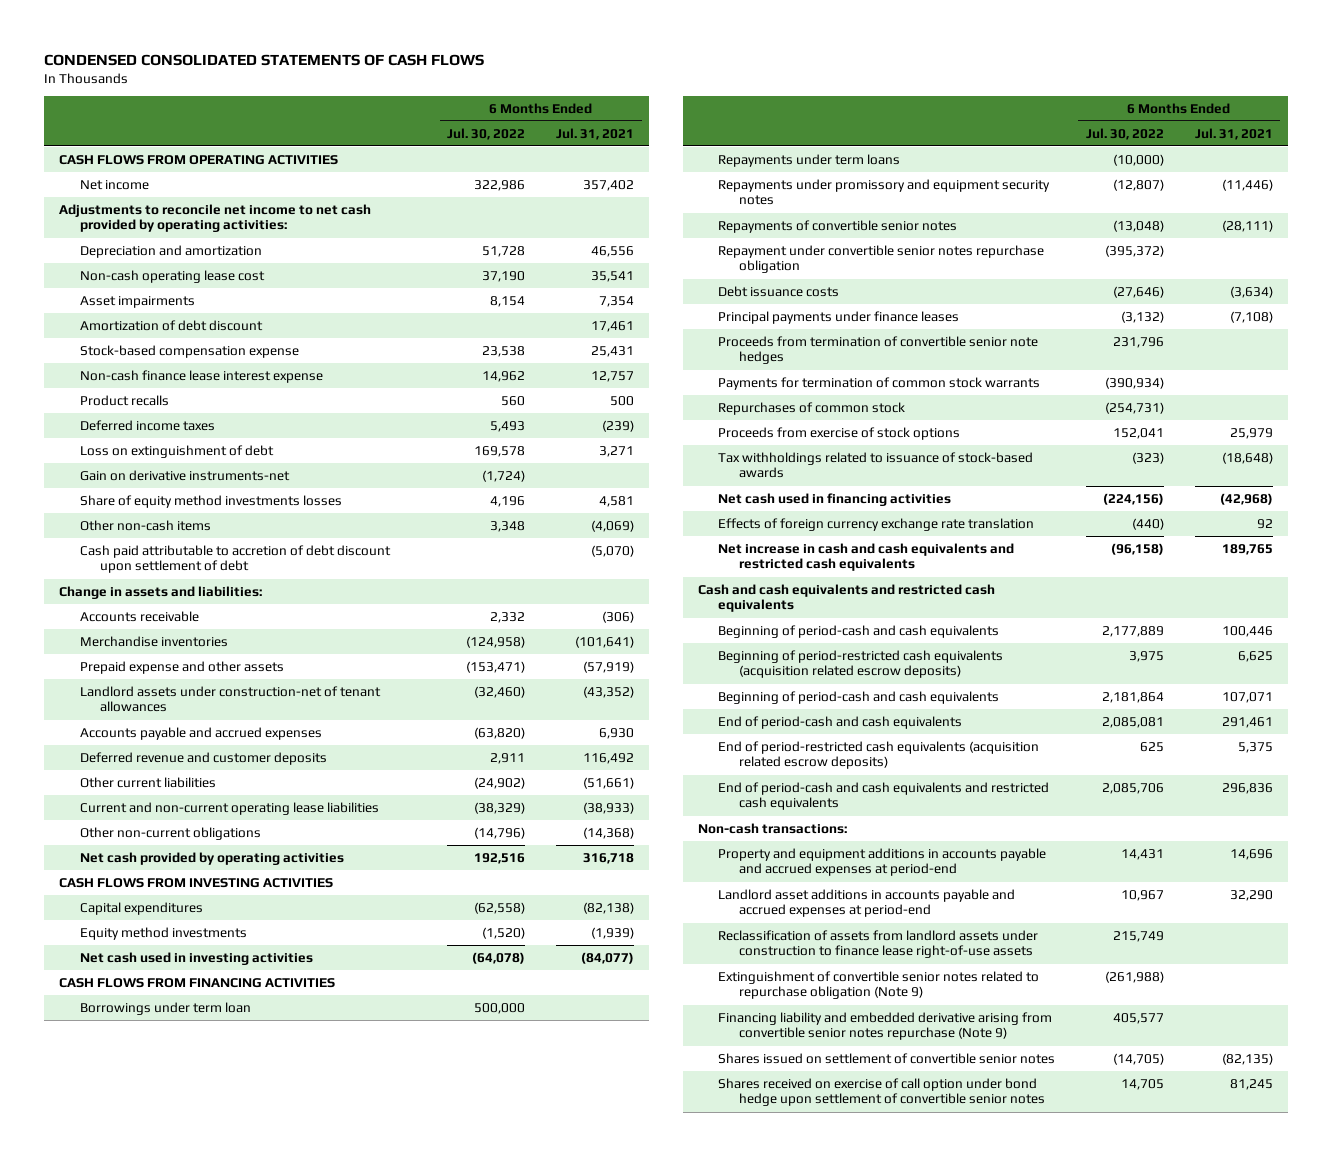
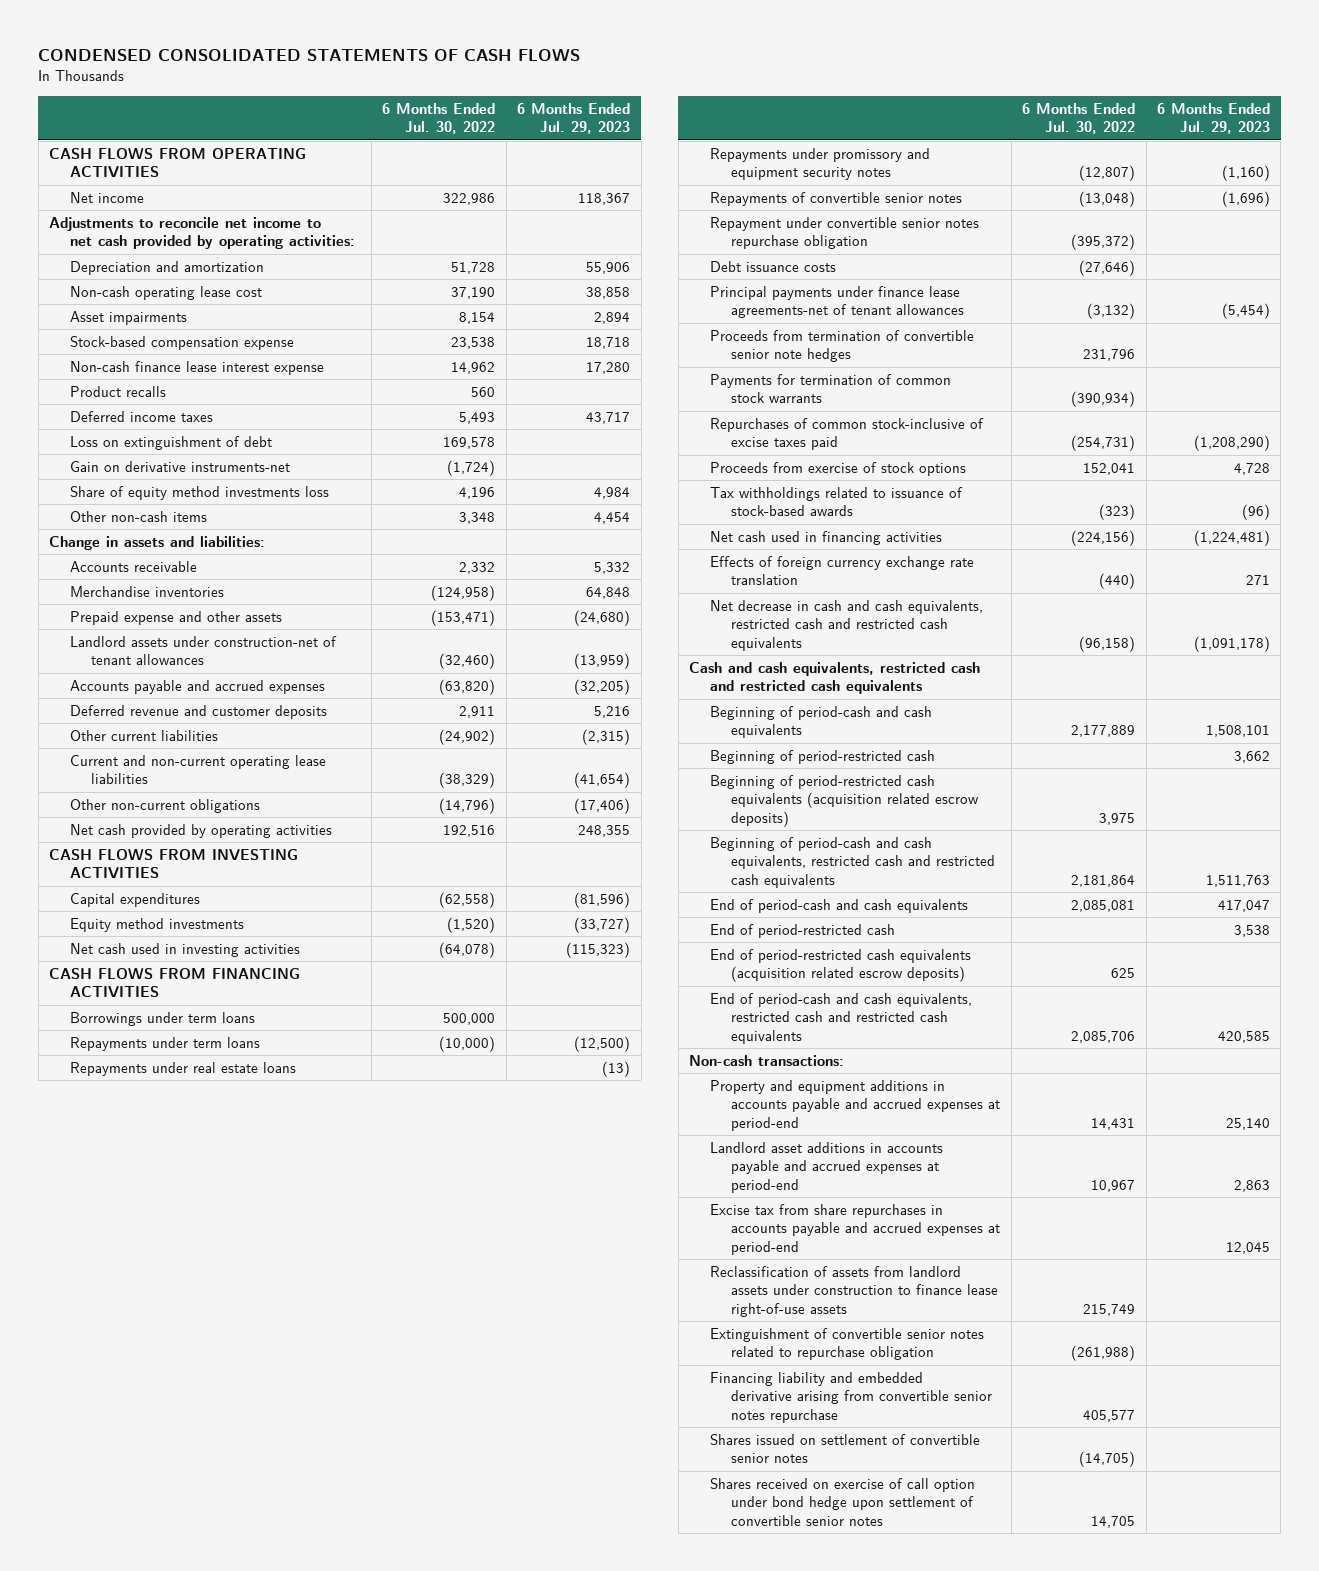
- | 6 Months Ended Jul. 30, 2022 | 6 Months Ended Jul. 31, 2021
+ | 6 Months Ended Jul. 30, 2022 | 6 Months Ended Jul. 29, 2023
- Amortization of debt discount | | 17,461
- Share of equity method investments losses | 4,196 | 4,581
+ Share of equity method investments loss | 4,196 | 4,984
- Cash paid attributable to accretion of debt discount upon settlement of debt | | (5,070)
- Borrowings under term loan | 500,000 |
+ Borrowings under term loans | 500,000 |
+ Repayments under real estate loans | | (13)
- Principal payments under finance leases | (3,132) | (7,108)
+ Principal payments under finance lease agreements-net of tenant allowances | (3,132) | (5,454)
- Repurchases of common stock | (254,731) |
+ Repurchases of common stock-inclusive of excise taxes paid | (254,731) | (1,208,290)
- Net increase in cash and cash equivalents and restricted cash equivalents | (96,158) | 189,765
- Cash and cash equivalents and restricted cash equivalents
+ Net decrease in cash and cash equivalents, restricted cash and restricted cash equivalents | (96,158) | (1,091,178)
+ Cash and cash equivalents, restricted cash and restricted cash equivalents
+ Beginning of period-restricted cash | | 3,662
- Beginning of period-cash and cash equivalents | 2,181,864 | 107,071
+ Beginning of period-cash and cash equivalents, restricted cash and restricted cash equivalents | 2,181,864 | 1,511,763
+ End of period-restricted cash | | 3,538
- End of period-cash and cash equivalents and restricted cash equivalents | 2,085,706 | 296,836
+ End of period-cash and cash equivalents, restricted cash and restricted cash equivalents | 2,085,706 | 420,585
+ Excise tax from share repurchases in accounts payable and accrued expenses at period-end | | 12,045
- Extinguishment of convertible senior notes related to repurchase obligation (Note 9) | (261,988) |
- Financing liability and embedded derivative arising from convertible senior notes repurchase (Note 9) | 405,577 |
+ Extinguishment of convertible senior notes related to repurchase obligation | (261,988) |
+ Financing liability and embedded derivative arising from convertible senior notes repurchase | 405,577 |

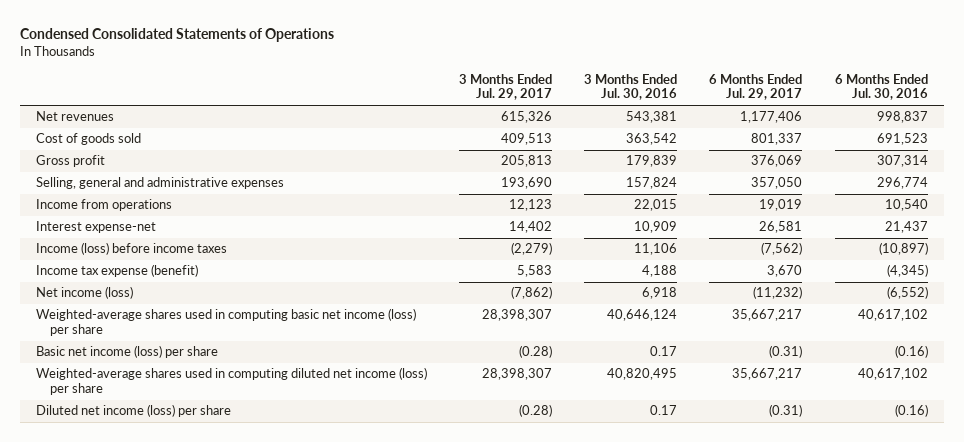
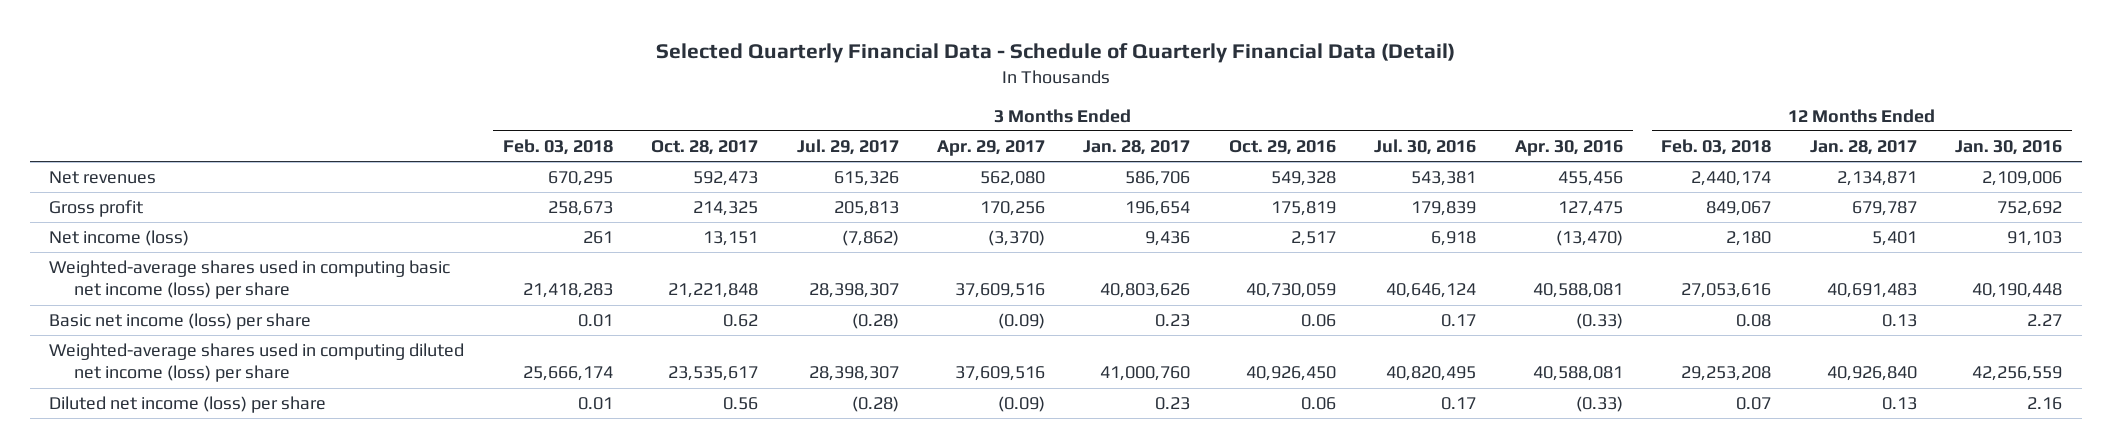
- Condensed Consolidated Statements of Operations
+ Selected Quarterly Financial Data - Schedule of Quarterly Financial Data (Detail)
- | 3 Months Ended Jul. 29, 2017 | 3 Months Ended Jul. 30, 2016 | 6 Months Ended Jul. 29, 2017 | 6 Months Ended Jul. 30, 2016
+ | 3 Months Ended Feb. 03, 2018 | 3 Months Ended Oct. 28, 2017 | 3 Months Ended Jul. 29, 2017 | 3 Months Ended Apr. 29, 2017 | 3 Months Ended Jan. 28, 2017 | 3 Months Ended Oct. 29, 2016 | 3 Months Ended Jul. 30, 2016 | 3 Months Ended Apr. 30, 2016 | 12 Months Ended Feb. 03, 2018 | 12 Months Ended Jan. 28, 2017 | 12 Months Ended Jan. 30, 2016
- Cost of goods sold | 409,513 | 363,542 | 801,337 | 691,523
- Selling, general and administrative expenses | 193,690 | 157,824 | 357,050 | 296,774
- Income from operations | 12,123 | 22,015 | 19,019 | 10,540
- Interest expense-net | 14,402 | 10,909 | 26,581 | 21,437
- Income (loss) before income taxes | (2,279) | 11,106 | (7,562) | (10,897)
- Income tax expense (benefit) | 5,583 | 4,188 | 3,670 | (4,345)

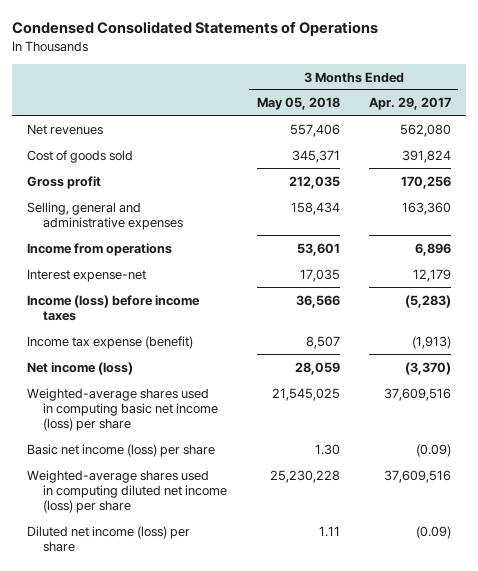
- Selected Quarterly Financial Data - Schedule of Quarterly Financial Data (Detail)
+ Condensed Consolidated Statements of Operations
- | 3 Months Ended Feb. 03, 2018 | 3 Months Ended Oct. 28, 2017 | 3 Months Ended Jul. 29, 2017 | 3 Months Ended Apr. 29, 2017 | 3 Months Ended Jan. 28, 2017 | 3 Months Ended Oct. 29, 2016 | 3 Months Ended Jul. 30, 2016 | 3 Months Ended Apr. 30, 2016 | 12 Months Ended Feb. 03, 2018 | 12 Months Ended Jan. 28, 2017 | 12 Months Ended Jan. 30, 2016
+ | 3 Months Ended May 05, 2018 | 3 Months Ended Apr. 29, 2017
+ Cost of goods sold | 345,371 | 391,824
+ Selling, general and administrative expenses | 158,434 | 163,360
+ Income from operations | 53,601 | 6,896
+ Interest expense-net | 17,035 | 12,179
+ Income (loss) before income taxes | 36,566 | (5,283)
+ Income tax expense (benefit) | 8,507 | (1,913)

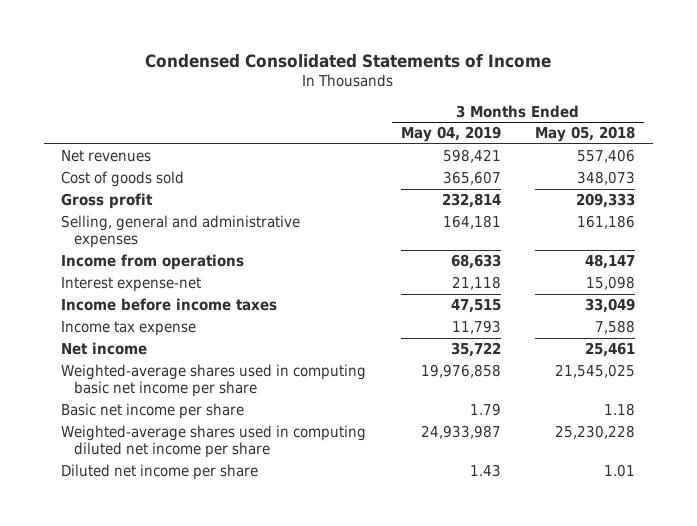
- Condensed Consolidated Statements of Operations
+ Condensed Consolidated Statements of Income
- | 3 Months Ended May 05, 2018 | 3 Months Ended Apr. 29, 2017
+ | 3 Months Ended May 04, 2019 | 3 Months Ended May 05, 2018
- Cost of goods sold | 345,371 | 391,824
- Gross profit | 212,035 | 170,256
- Selling, general and administrative expenses | 158,434 | 163,360
- Income from operations | 53,601 | 6,896
- Interest expense-net | 17,035 | 12,179
- Income (loss) before income taxes | 36,566 | (5,283)
- Income tax expense (benefit) | 8,507 | (1,913)
- Net income (loss) | 28,059 | (3,370)
- Weighted-average shares used in computing basic net income (loss) per share | 21,545,025 | 37,609,516
- Basic net income (loss) per share | 1.30 | (0.09)
- Weighted-average shares used in computing diluted net income (loss) per share | 25,230,228 | 37,609,516
- Diluted net income (loss) per share | 1.11 | (0.09)
+ Cost of goods sold | 365,607 | 348,073
+ Gross profit | 232,814 | 209,333
+ Selling, general and administrative expenses | 164,181 | 161,186
+ Income from operations | 68,633 | 48,147
+ Interest expense-net | 21,118 | 15,098
+ Income before income taxes | 47,515 | 33,049
+ Income tax expense | 11,793 | 7,588
+ Net income | 35,722 | 25,461
+ Weighted-average shares used in computing basic net income per share | 19,976,858 | 21,545,025
+ Basic net income per share | 1.79 | 1.18
+ Weighted-average shares used in computing diluted net income per share | 24,933,987 | 25,230,228
+ Diluted net income per share | 1.43 | 1.01

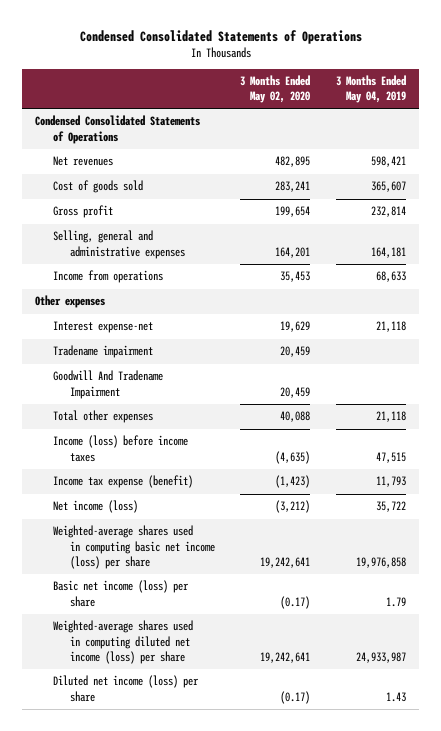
- Condensed Consolidated Statements of Income
+ Condensed Consolidated Statements of Operations
- | 3 Months Ended May 04, 2019 | 3 Months Ended May 05, 2018
+ | 3 Months Ended May 02, 2020 | 3 Months Ended May 04, 2019
+ Condensed Consolidated Statements of Operations
+ Other expenses
- Income before income taxes | 47,515 | 33,049
- Income tax expense | 11,793 | 7,588
- Net income | 35,722 | 25,461
- Weighted-average shares used in computing basic net income per share | 19,976,858 | 21,545,025
- Basic net income per share | 1.79 | 1.18
- Weighted-average shares used in computing diluted net income per share | 24,933,987 | 25,230,228
- Diluted net income per share | 1.43 | 1.01
+ Tradename impairment | 20,459 |
+ Goodwill And Tradename Impairment | 20,459 |
+ Total other expenses | 40,088 | 21,118
+ Income (loss) before income taxes | (4,635) | 47,515
+ Income tax expense (benefit) | (1,423) | 11,793
+ Net income (loss) | (3,212) | 35,722
+ Weighted-average shares used in computing basic net income (loss) per share | 19,242,641 | 19,976,858
+ Basic net income (loss) per share | (0.17) | 1.79
+ Weighted-average shares used in computing diluted net income (loss) per share | 19,242,641 | 24,933,987
+ Diluted net income (loss) per share | (0.17) | 1.43

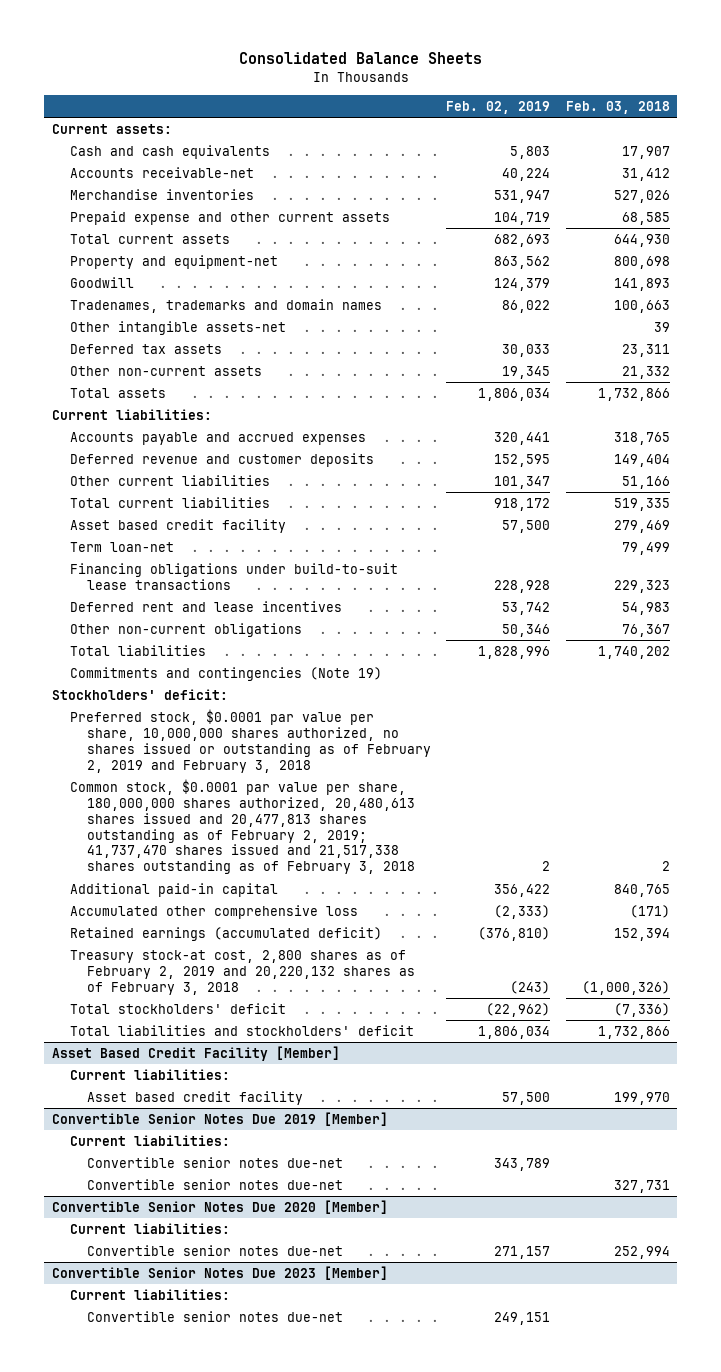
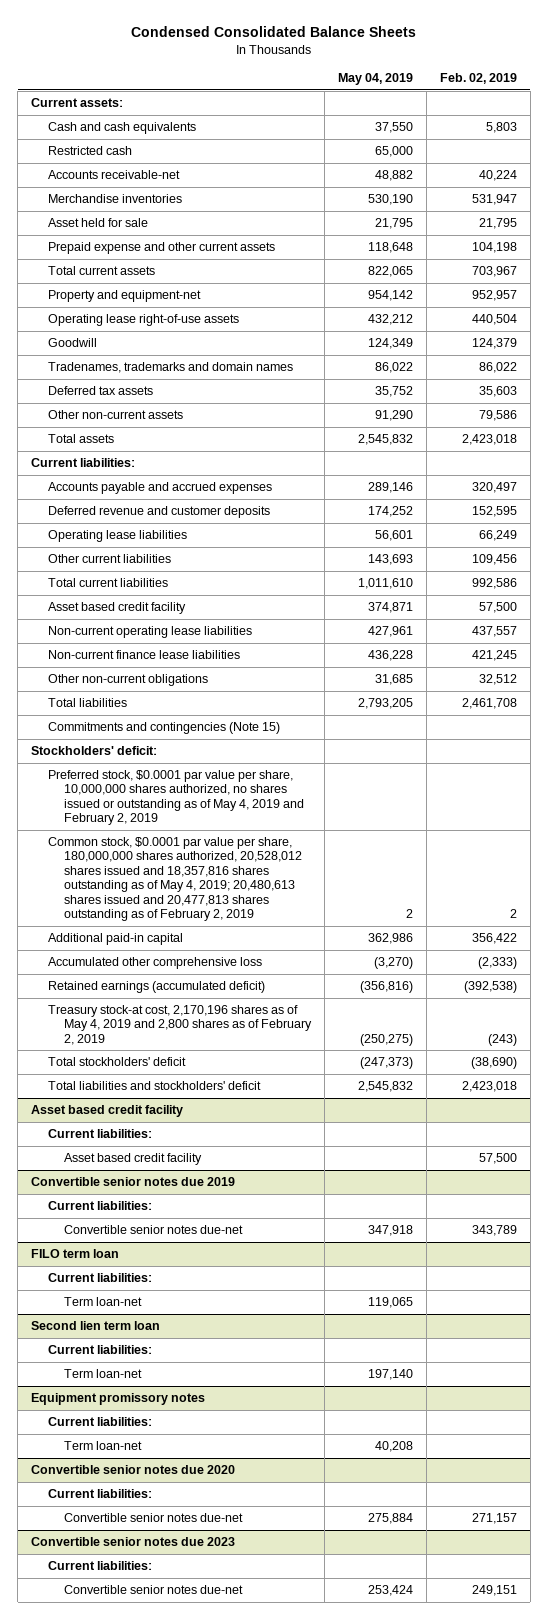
- Consolidated Balance Sheets
+ Condensed Consolidated Balance Sheets
- | Feb. 02, 2019 | Feb. 03, 2018
+ | May 04, 2019 | Feb. 02, 2019
+ Restricted cash | 65,000 |
- Prepaid expense and other current assets | 104,719 | 68,585
- Total current assets | 682,693 | 644,930
- Property and equipment-net | 863,562 | 800,698
+ Asset held for sale | 21,795 | 21,795
+ Prepaid expense and other current assets | 118,648 | 104,198
+ Total current assets | 822,065 | 703,967
+ Property and equipment-net | 954,142 | 952,957
+ Operating lease right-of-use assets | 432,212 | 440,504
- Other intangible assets-net | | 39
- Deferred tax assets | 30,033 | 23,311
- Other non-current assets | 19,345 | 21,332
- Total assets | 1,806,034 | 1,732,866
+ Deferred tax assets | 35,752 | 35,603
+ Other non-current assets | 91,290 | 79,586
+ Total assets | 2,545,832 | 2,423,018
- Accounts payable and accrued expenses | 320,441 | 318,765
+ Accounts payable and accrued expenses | 289,146 | 320,497
- Other current liabilities | 101,347 | 51,166
- Total current liabilities | 918,172 | 519,335
+ Operating lease liabilities | 56,601 | 66,249
+ Other current liabilities | 143,693 | 109,456
+ Total current liabilities | 1,011,610 | 992,586
- Term loan-net | | 79,499
- Financing obligations under build-to-suit lease transactions | 228,928 | 229,323
- Deferred rent and lease incentives | 53,742 | 54,983
- Other non-current obligations | 50,346 | 76,367
- Total liabilities | 1,828,996 | 1,740,202
- Commitments and contingencies (Note 19)
+ Non-current operating lease liabilities | 427,961 | 437,557
+ Non-current finance lease liabilities | 436,228 | 421,245
+ Other non-current obligations | 31,685 | 32,512
+ Total liabilities | 2,793,205 | 2,461,708
+ Commitments and contingencies (Note 15)
- Preferred stock, $0.0001 par value per share, 10,000,000 shares authorized, no shares issued or outstanding as of February 2, 2019 and February 3, 2018
- Common stock, $0.0001 par value per share, 180,000,000 shares authorized, 20,480,613 shares issued and 20,477,813 shares outstanding as of February 2, 2019; 41,737,470 shares issued and 21,517,338 shares outstanding as of February 3, 2018 | 2 | 2
+ Preferred stock, $0.0001 par value per share, 10,000,000 shares authorized, no shares issued or outstanding as of May 4, 2019 and February 2, 2019
+ Common stock, $0.0001 par value per share, 180,000,000 shares authorized, 20,528,012 shares issued and 18,357,816 shares outstanding as of May 4, 2019; 20,480,613 shares issued and 20,477,813 shares outstanding as of February 2, 2019 | 2 | 2
- Retained earnings (accumulated deficit) | (376,810) | 152,394
- Treasury stock-at cost, 2,800 shares as of February 2, 2019 and 20,220,132 shares as of February 3, 2018 | (243) | (1,000,326)
- Total stockholders' deficit | (22,962) | (7,336)
- Total liabilities and stockholders' deficit | 1,806,034 | 1,732,866
- Asset Based Credit Facility [Member]
+ Retained earnings (accumulated deficit) | (356,816) | (392,538)
+ Treasury stock-at cost, 2,170,196 shares as of May 4, 2019 and 2,800 shares as of February 2, 2019 | (250,275) | (243)
+ Total stockholders' deficit | (247,373) | (38,690)
+ Total liabilities and stockholders' deficit | 2,545,832 | 2,423,018
+ Asset based credit facility
- Convertible Senior Notes Due 2019 [Member]
+ Convertible senior notes due 2019
- Convertible senior notes due-net | | 327,731
- Convertible Senior Notes Due 2020 [Member]
+ FILO term loan
+ Term loan-net | 119,065 |
+ Second lien term loan
+ Current liabilities:
+ Term loan-net | 197,140 |
+ Equipment promissory notes
+ Current liabilities:
+ Term loan-net | 40,208 |
+ Convertible senior notes due 2020
+ Current liabilities:
- Convertible Senior Notes Due 2023 [Member]
+ Convertible senior notes due 2023

